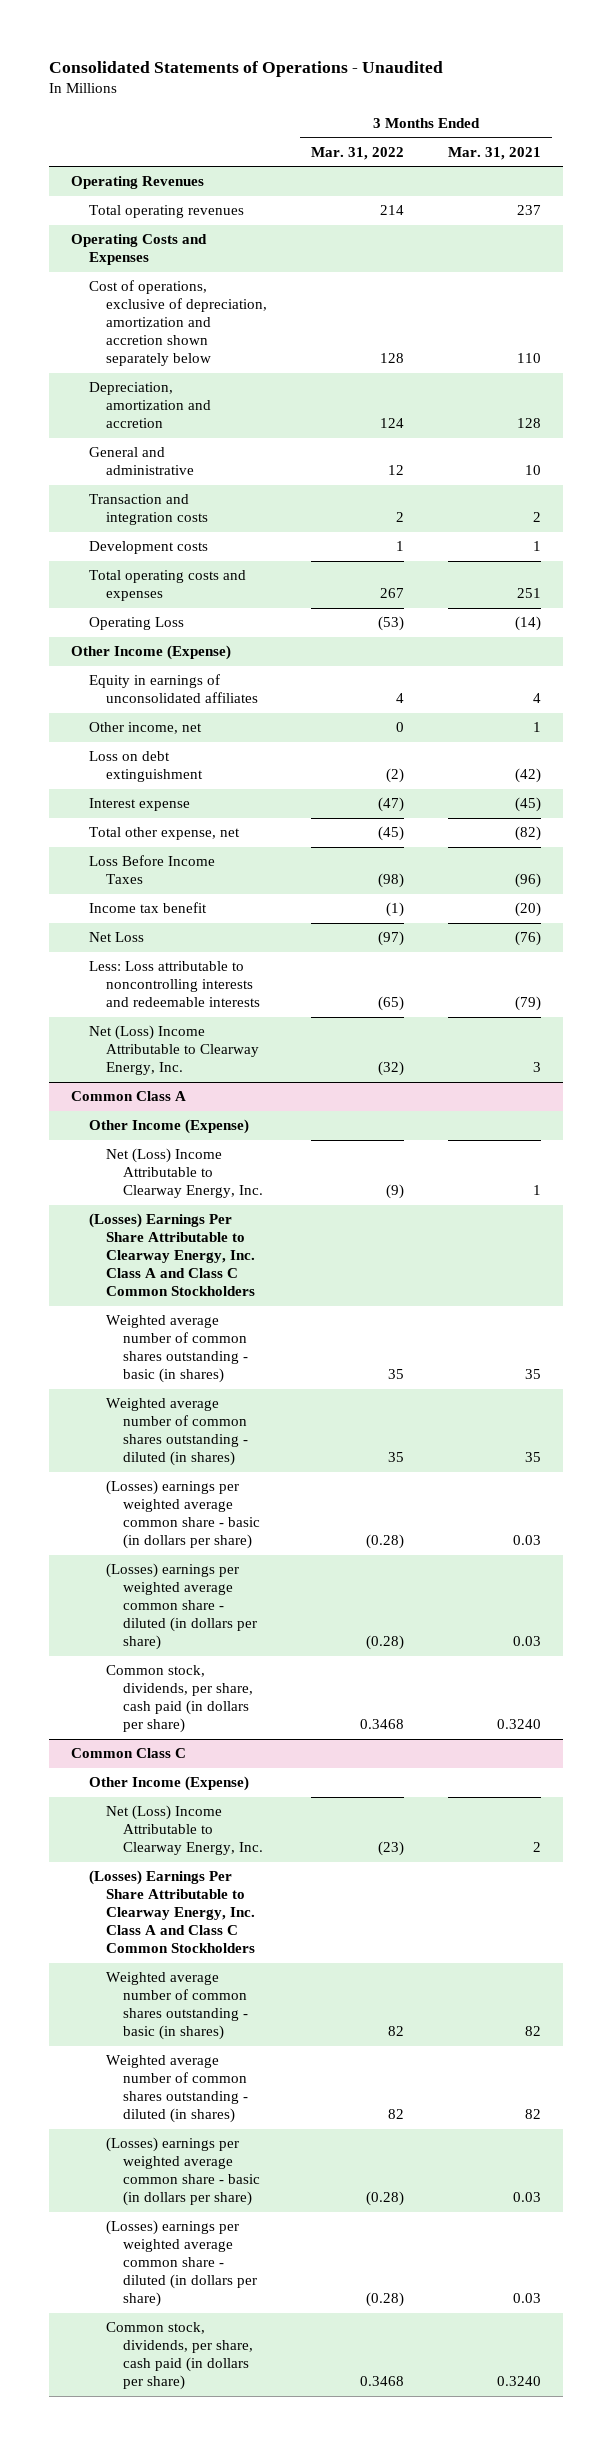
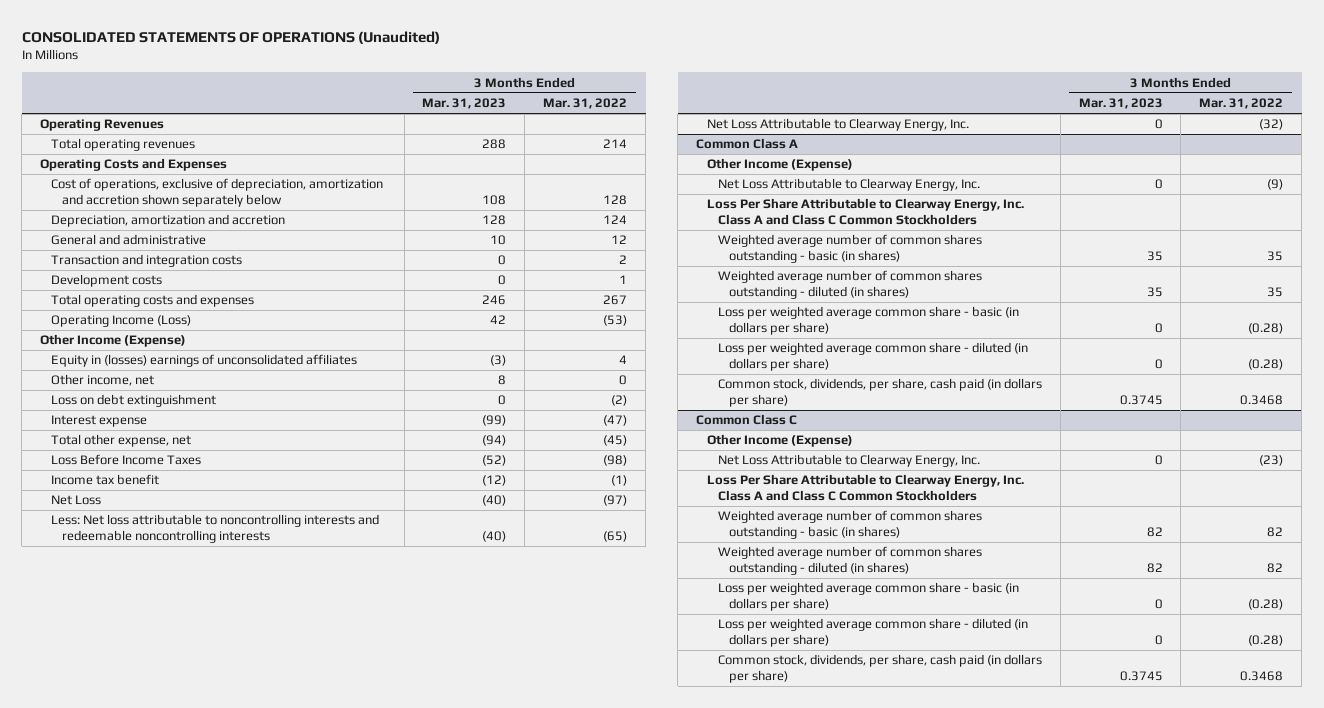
- Consolidated Statements of Operations - Unaudited
+ CONSOLIDATED STATEMENTS OF OPERATIONS (Unaudited)
- | 3 Months Ended Mar. 31, 2022 | 3 Months Ended Mar. 31, 2021
+ | 3 Months Ended Mar. 31, 2023 | 3 Months Ended Mar. 31, 2022
- Operating Loss | (53) | (14)
+ Operating Income (Loss) | 42 | (53)
- Equity in earnings of unconsolidated affiliates | 4 | 4
+ Equity in (losses) earnings of unconsolidated affiliates | (3) | 4
- Less: Loss attributable to noncontrolling interests and redeemable interests | (65) | (79)
- Net (Loss) Income Attributable to Clearway Energy, Inc. | (32) | 3
+ Less: Net loss attributable to noncontrolling interests and redeemable noncontrolling interests | (40) | (65)
+ Net Loss Attributable to Clearway Energy, Inc. | 0 | (32)
@ Common Class A
- Net (Loss) Income Attributable to Clearway Energy, Inc. | (9) | 1
- (Losses) Earnings Per Share Attributable to Clearway Energy, Inc. Class A and Class C Common Stockholders
+ Net Loss Attributable to Clearway Energy, Inc. | 0 | (9)
+ Loss Per Share Attributable to Clearway Energy, Inc. Class A and Class C Common Stockholders
- (Losses) earnings per weighted average common share - basic (in dollars per share) | (0.28) | 0.03
- (Losses) earnings per weighted average common share - diluted (in dollars per share) | (0.28) | 0.03
+ Loss per weighted average common share - basic (in dollars per share) | 0 | (0.28)
+ Loss per weighted average common share - diluted (in dollars per share) | 0 | (0.28)
@ Common Class C
- Net (Loss) Income Attributable to Clearway Energy, Inc. | (23) | 2
- (Losses) Earnings Per Share Attributable to Clearway Energy, Inc. Class A and Class C Common Stockholders
+ Net Loss Attributable to Clearway Energy, Inc. | 0 | (23)
+ Loss Per Share Attributable to Clearway Energy, Inc. Class A and Class C Common Stockholders
- (Losses) earnings per weighted average common share - basic (in dollars per share) | (0.28) | 0.03
- (Losses) earnings per weighted average common share - diluted (in dollars per share) | (0.28) | 0.03
+ Loss per weighted average common share - basic (in dollars per share) | 0 | (0.28)
+ Loss per weighted average common share - diluted (in dollars per share) | 0 | (0.28)

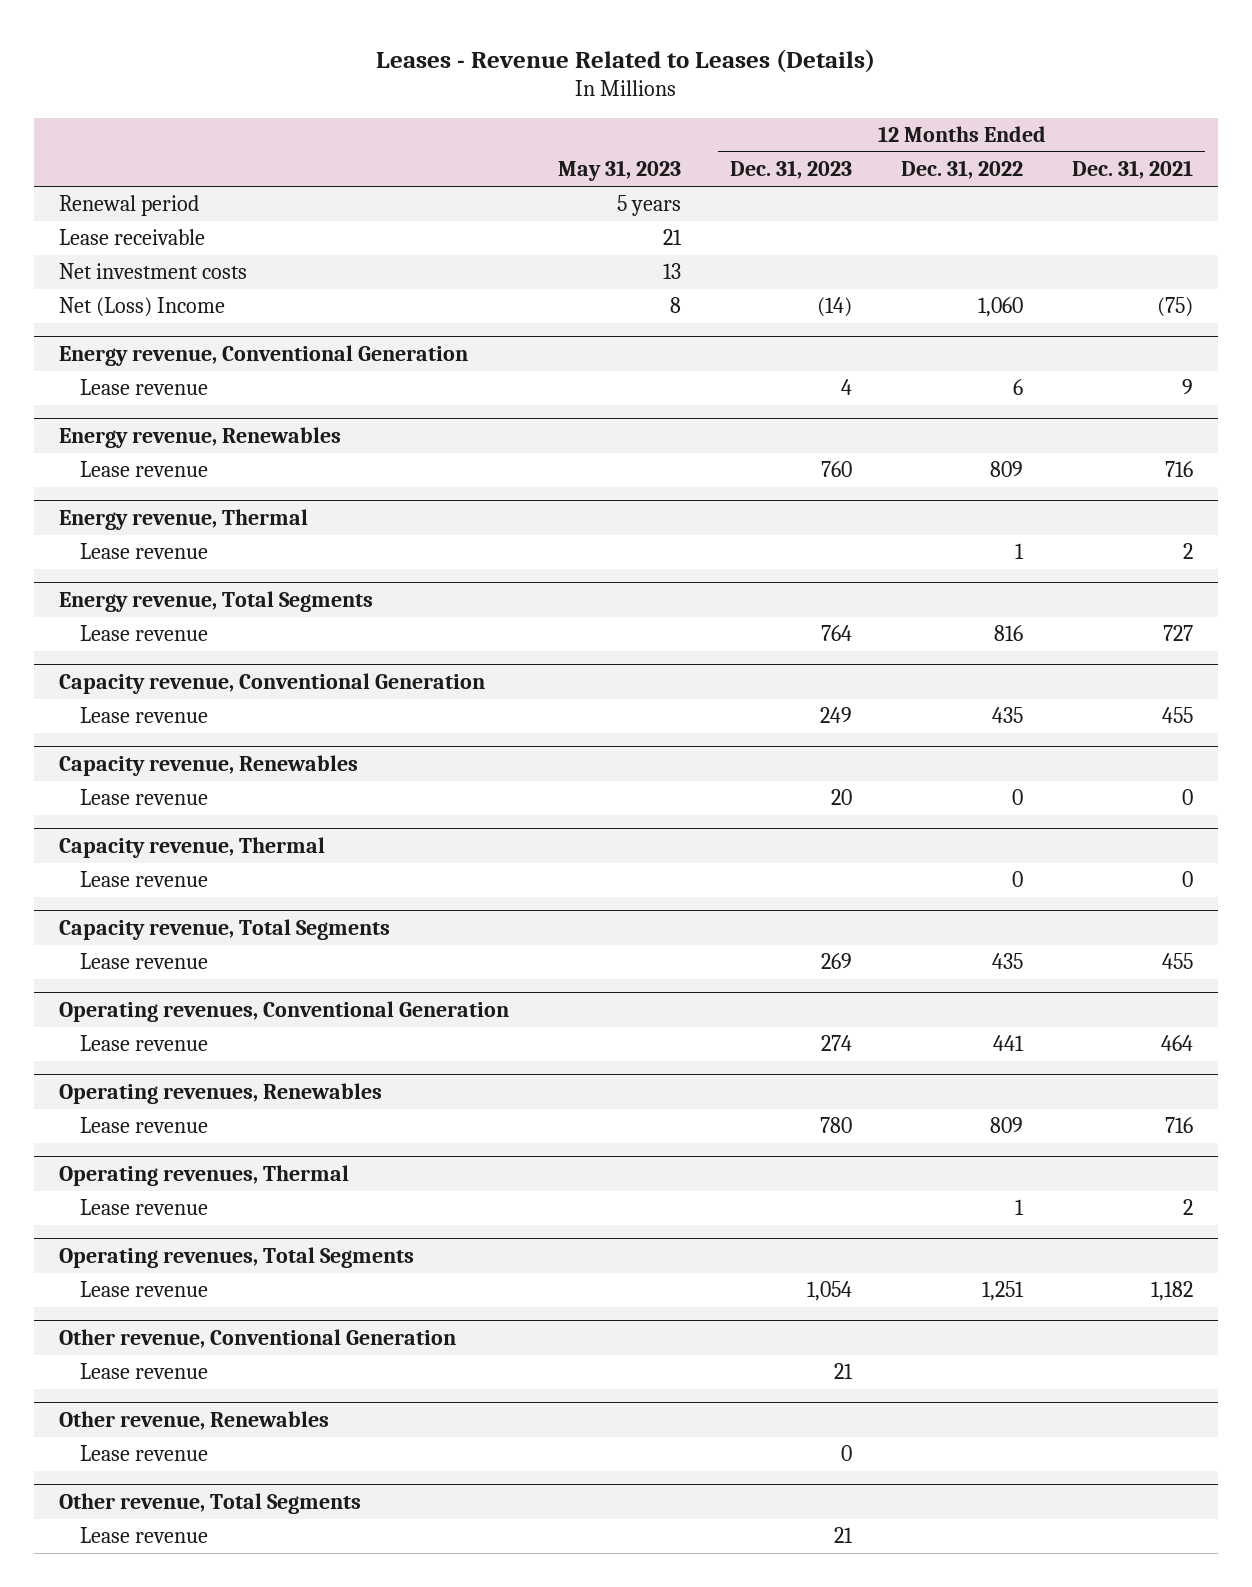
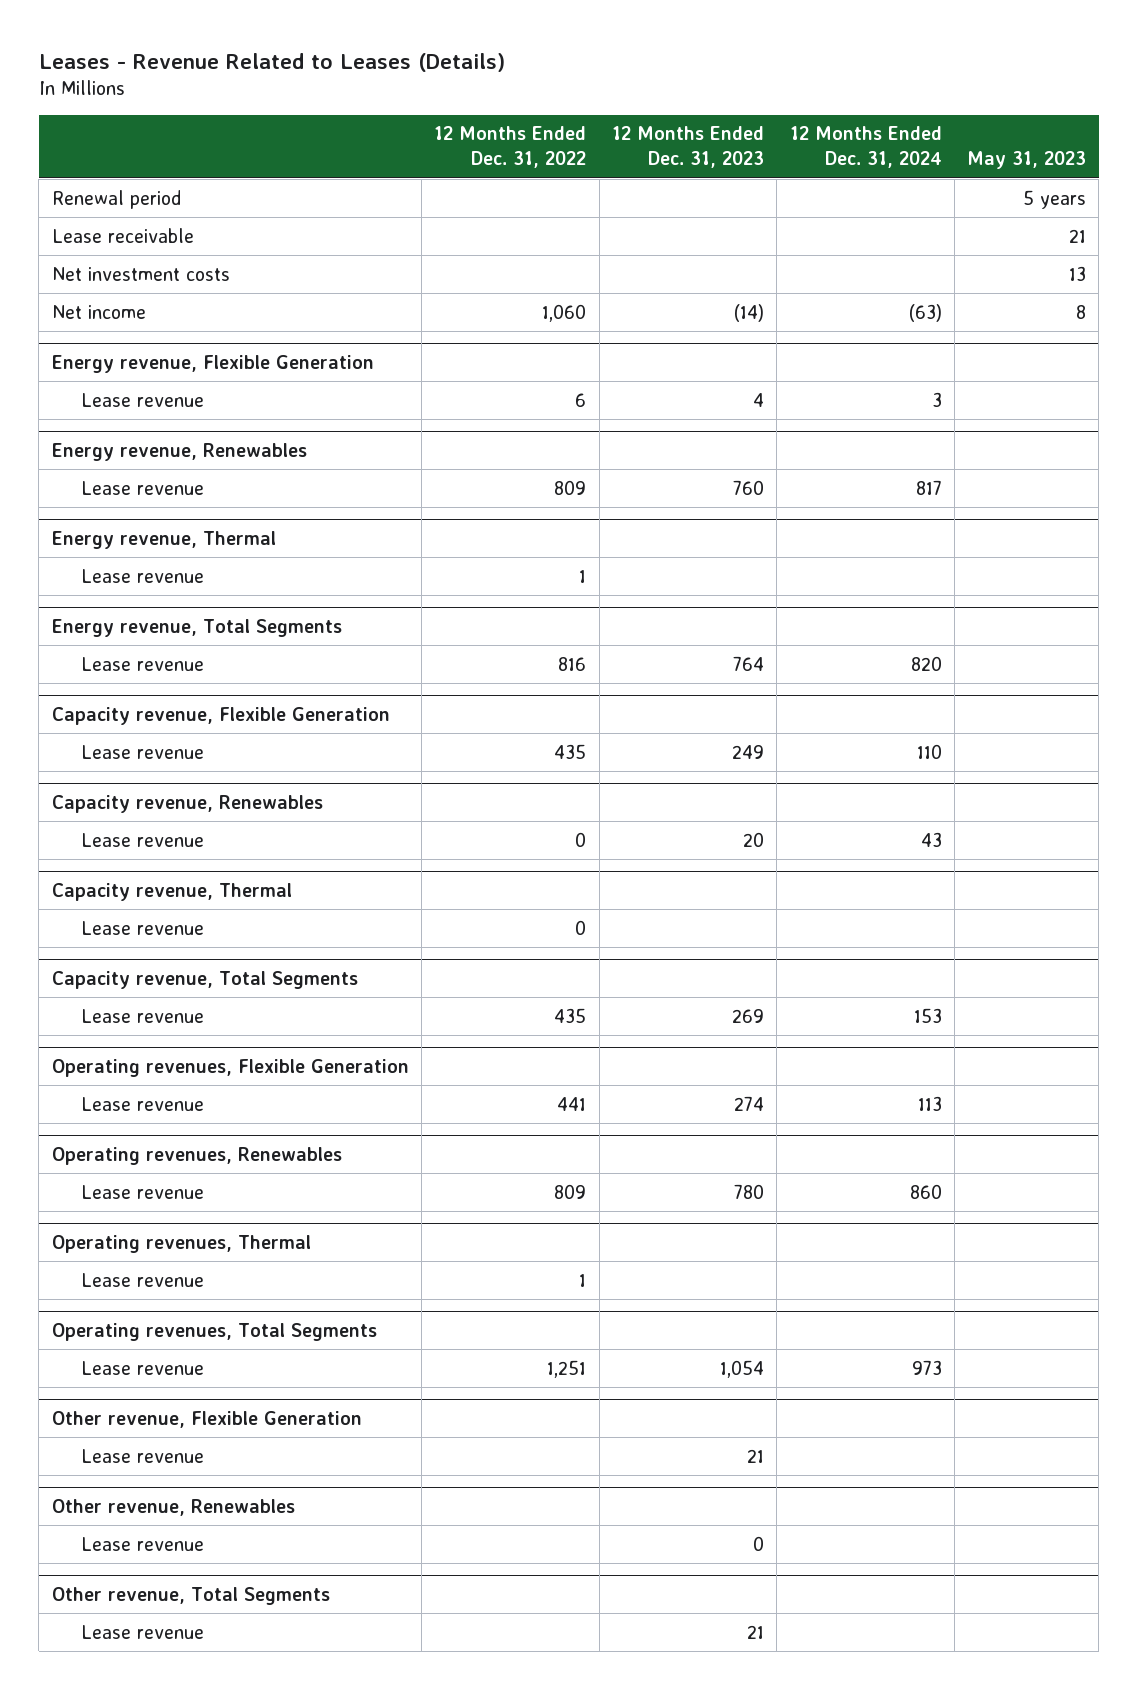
- | May 31, 2023 | 12 Months Ended Dec. 31, 2023 | 12 Months Ended Dec. 31, 2022 | 12 Months Ended Dec. 31, 2021
+ | 12 Months Ended Dec. 31, 2022 | 12 Months Ended Dec. 31, 2023 | 12 Months Ended Dec. 31, 2024 | May 31, 2023
- Net (Loss) Income | 8 | (14) | 1,060 | (75)
- Energy revenue, Conventional Generation
+ Net income | 1,060 | (14) | (63) | 8
+ Energy revenue, Flexible Generation
- Capacity revenue, Conventional Generation
+ Capacity revenue, Flexible Generation
- Operating revenues, Conventional Generation
+ Operating revenues, Flexible Generation
- Other revenue, Conventional Generation
+ Other revenue, Flexible Generation

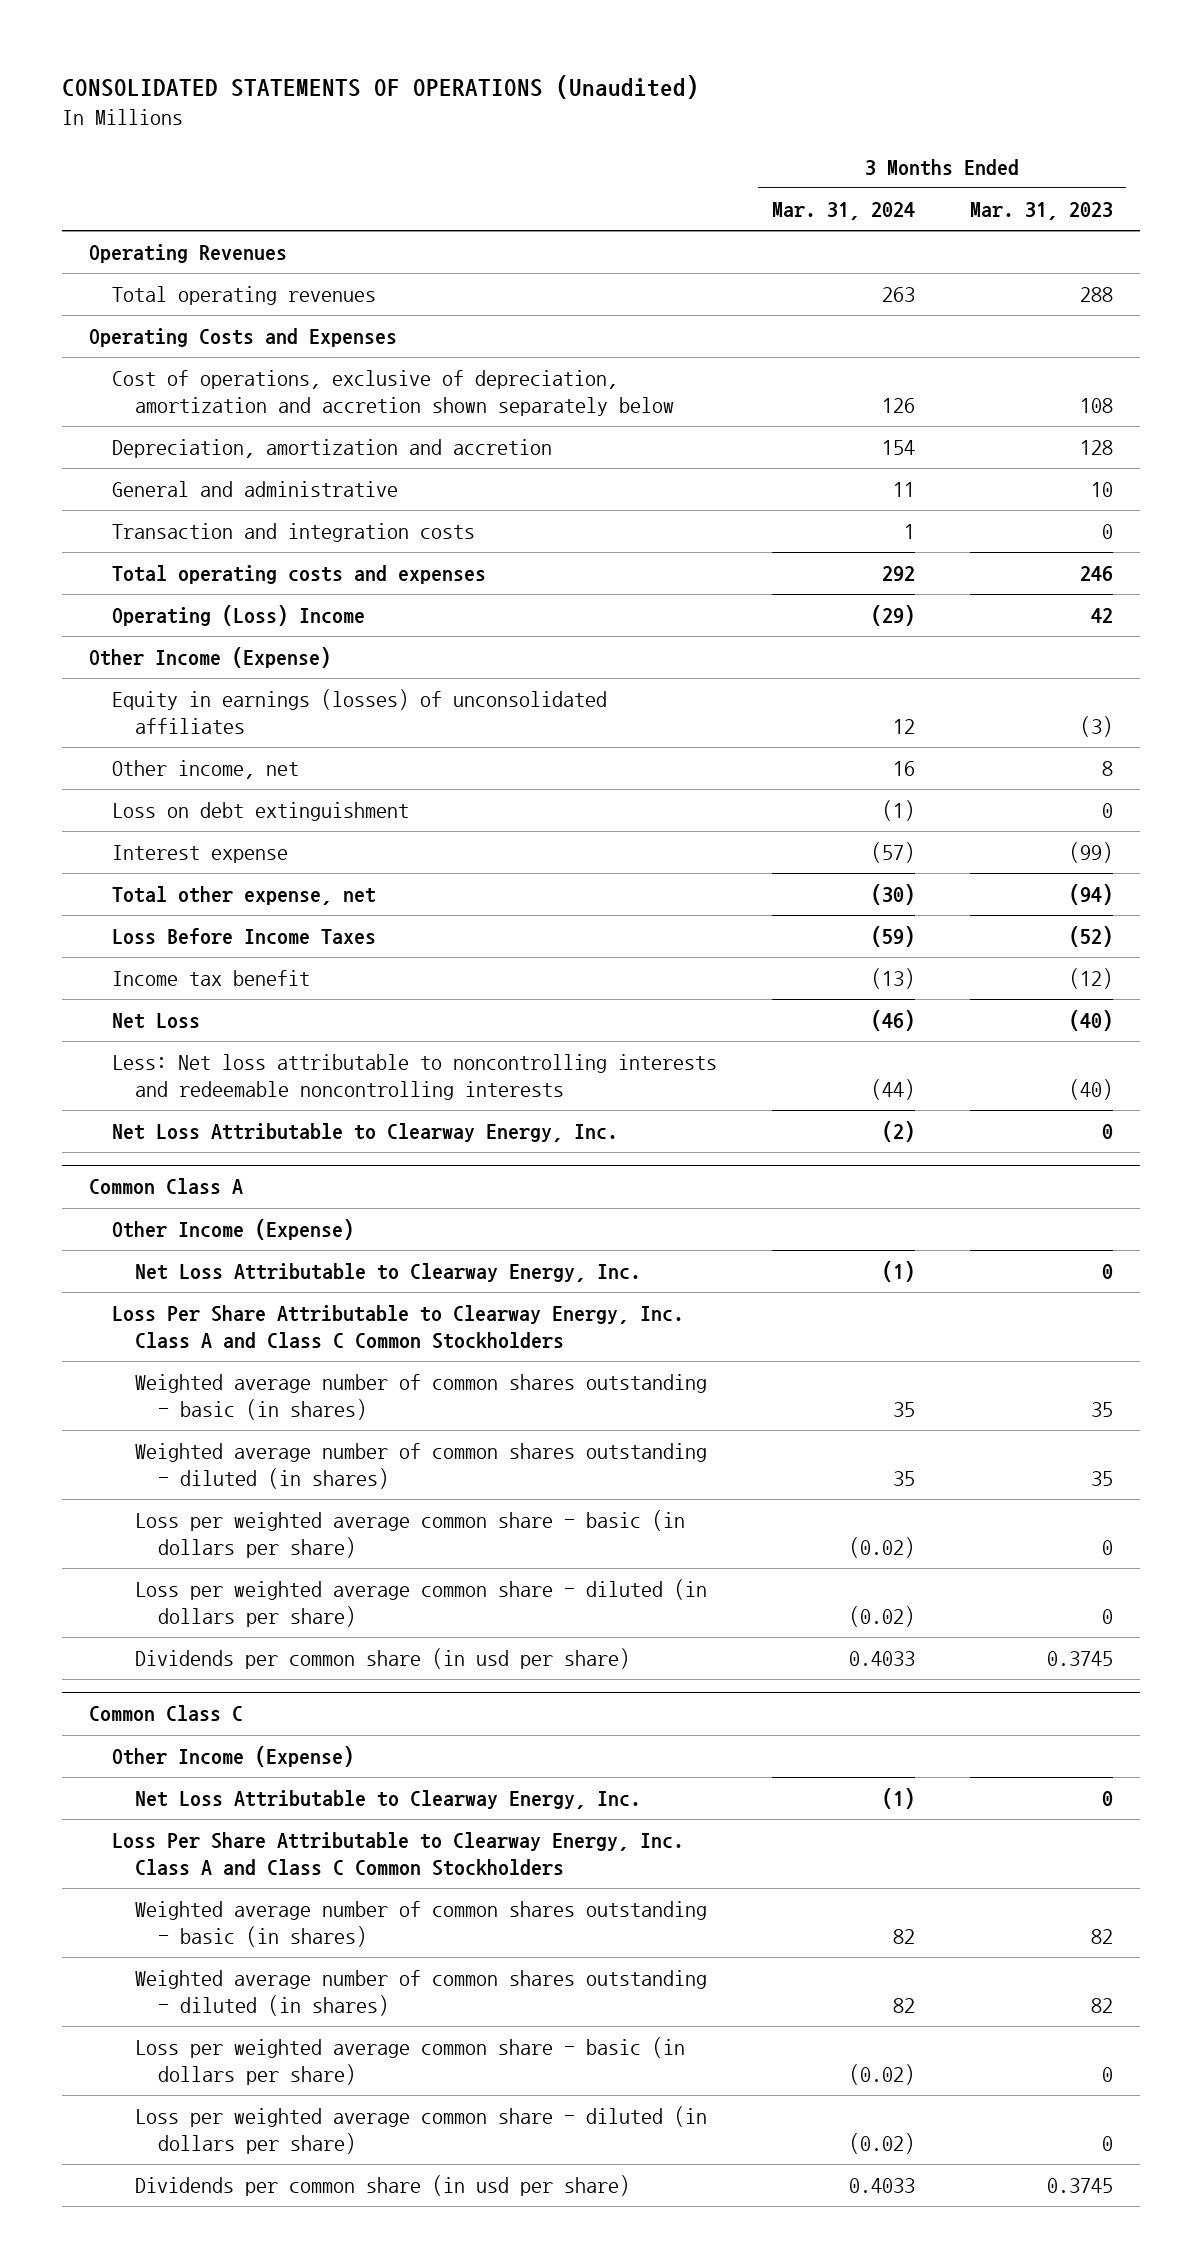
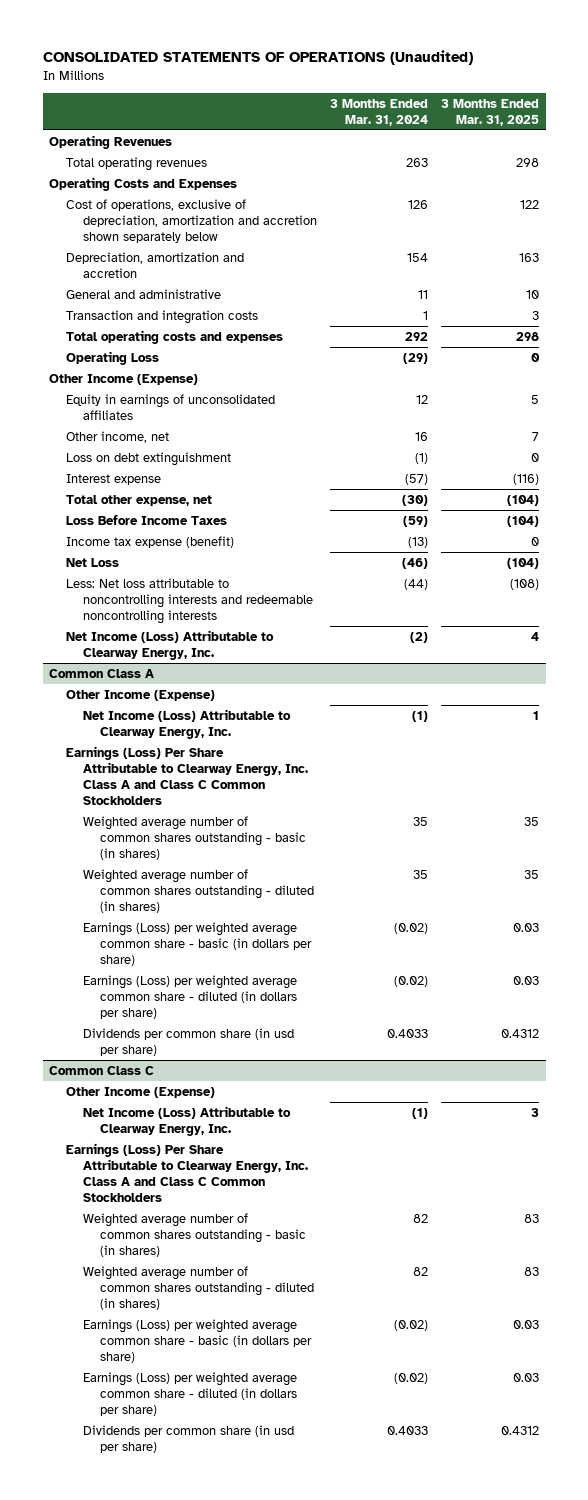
- | 3 Months Ended Mar. 31, 2024 | 3 Months Ended Mar. 31, 2023
+ | 3 Months Ended Mar. 31, 2024 | 3 Months Ended Mar. 31, 2025
- Operating (Loss) Income | (29) | 42
+ Operating Loss | (29) | 0
- Equity in earnings (losses) of unconsolidated affiliates | 12 | (3)
+ Equity in earnings of unconsolidated affiliates | 12 | 5
- Income tax benefit | (13) | (12)
+ Income tax expense (benefit) | (13) | 0
- Net Loss Attributable to Clearway Energy, Inc. | (2) | 0
+ Net Income (Loss) Attributable to Clearway Energy, Inc. | (2) | 4
@ Common Class A
- Net Loss Attributable to Clearway Energy, Inc. | (1) | 0
- Loss Per Share Attributable to Clearway Energy, Inc. Class A and Class C Common Stockholders
+ Net Income (Loss) Attributable to Clearway Energy, Inc. | (1) | 1
+ Earnings (Loss) Per Share Attributable to Clearway Energy, Inc. Class A and Class C Common Stockholders
- Loss per weighted average common share - basic (in dollars per share) | (0.02) | 0
- Loss per weighted average common share - diluted (in dollars per share) | (0.02) | 0
+ Earnings (Loss) per weighted average common share - basic (in dollars per share) | (0.02) | 0.03
+ Earnings (Loss) per weighted average common share - diluted (in dollars per share) | (0.02) | 0.03
@ Common Class C
- Net Loss Attributable to Clearway Energy, Inc. | (1) | 0
- Loss Per Share Attributable to Clearway Energy, Inc. Class A and Class C Common Stockholders
+ Net Income (Loss) Attributable to Clearway Energy, Inc. | (1) | 3
+ Earnings (Loss) Per Share Attributable to Clearway Energy, Inc. Class A and Class C Common Stockholders
- Loss per weighted average common share - basic (in dollars per share) | (0.02) | 0
- Loss per weighted average common share - diluted (in dollars per share) | (0.02) | 0
+ Earnings (Loss) per weighted average common share - basic (in dollars per share) | (0.02) | 0.03
+ Earnings (Loss) per weighted average common share - diluted (in dollars per share) | (0.02) | 0.03

